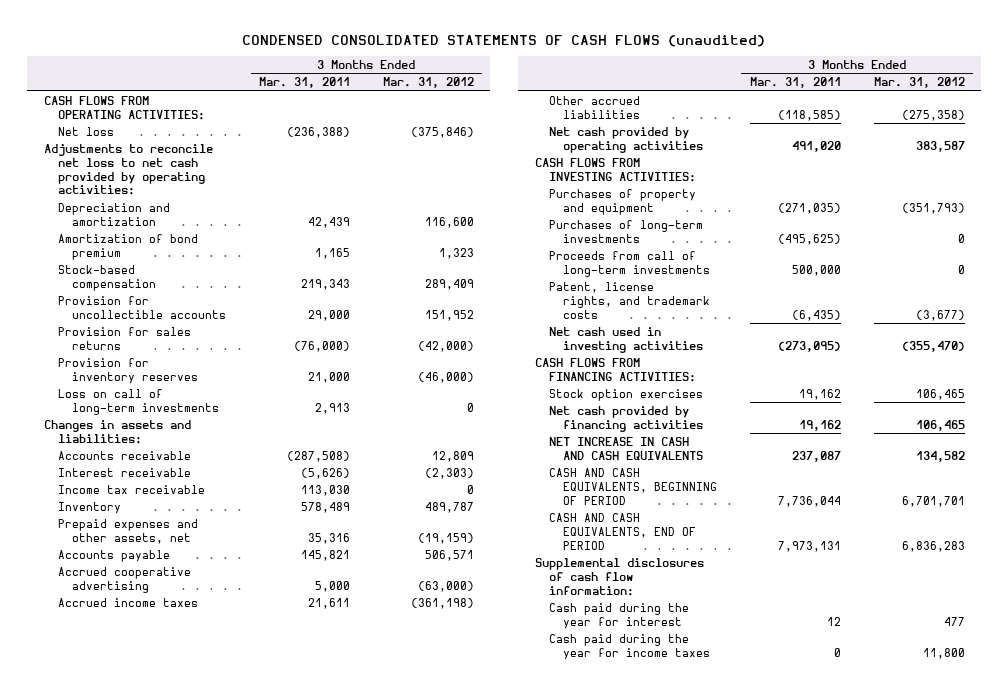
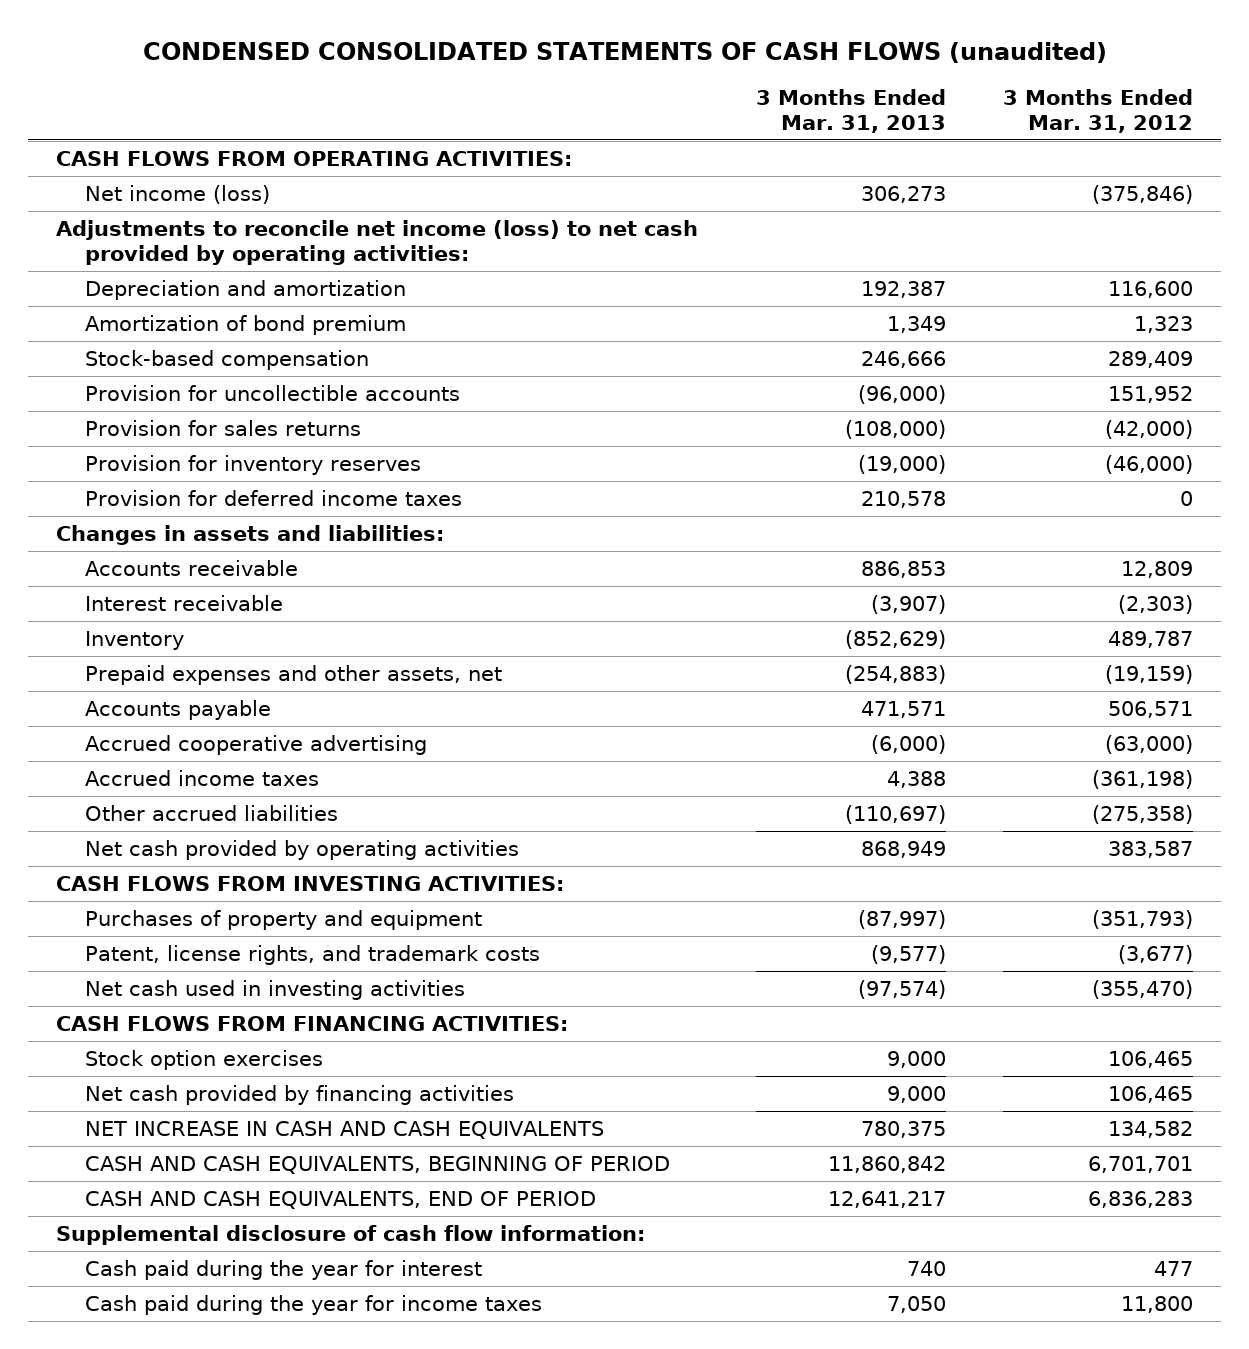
- | 3 Months Ended Mar. 31, 2011 | 3 Months Ended Mar. 31, 2012
+ | 3 Months Ended Mar. 31, 2013 | 3 Months Ended Mar. 31, 2012
- Net loss | (236,388) | (375,846)
- Adjustments to reconcile net loss to net cash provided by operating activities:
+ Net income (loss) | 306,273 | (375,846)
+ Adjustments to reconcile net income (loss) to net cash provided by operating activities:
- Loss on call of long-term investments | 2,913 | 0
+ Provision for deferred income taxes | 210,578 | 0
- Income tax receivable | 113,030 | 0
- Purchases of long-term investments | (495,625) | 0
- Proceeds from call of long-term investments | 500,000 | 0
- Supplemental disclosures of cash flow information:
+ Supplemental disclosure of cash flow information:

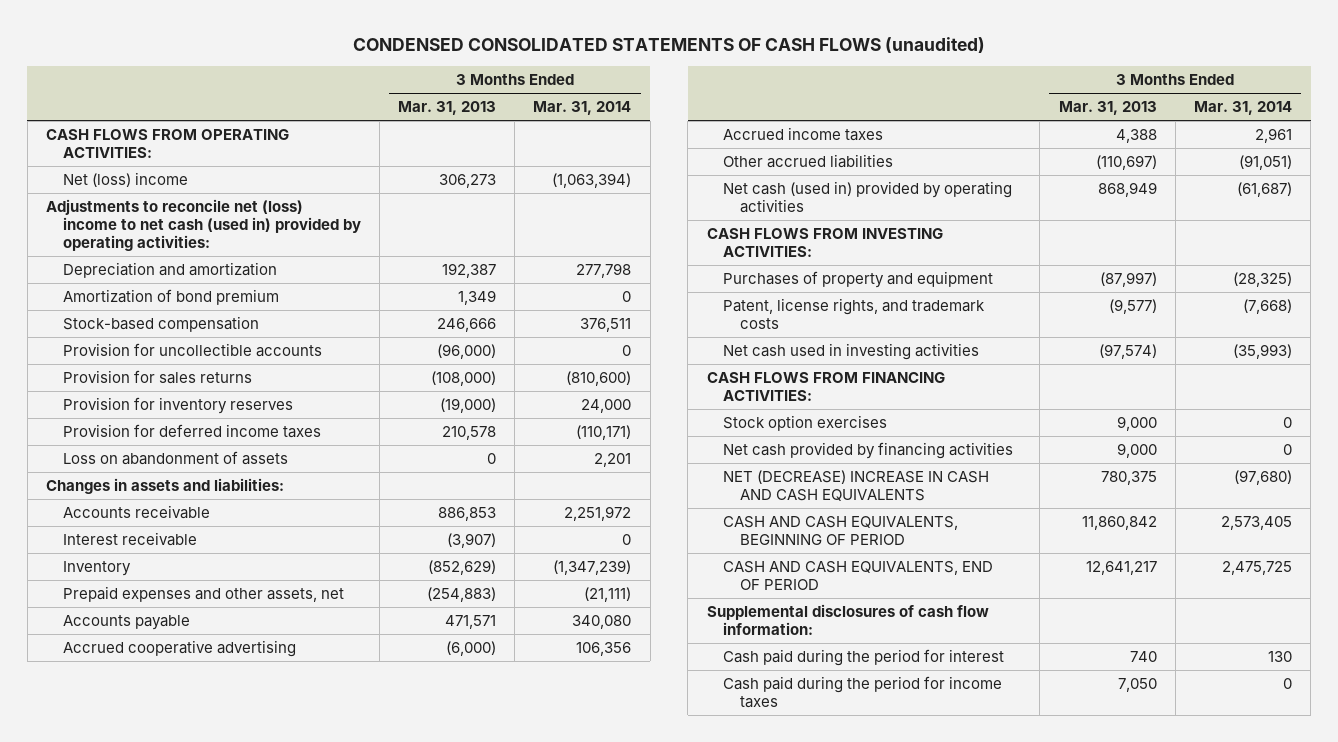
- | 3 Months Ended Mar. 31, 2013 | 3 Months Ended Mar. 31, 2012
+ | 3 Months Ended Mar. 31, 2013 | 3 Months Ended Mar. 31, 2014
- Net income (loss) | 306,273 | (375,846)
- Adjustments to reconcile net income (loss) to net cash provided by operating activities:
+ Net (loss) income | 306,273 | (1,063,394)
+ Adjustments to reconcile net (loss) income to net cash (used in) provided by operating activities:
+ Loss on abandonment of assets | 0 | 2,201
- Net cash provided by operating activities | 868,949 | 383,587
+ Net cash (used in) provided by operating activities | 868,949 | (61,687)
- NET INCREASE IN CASH AND CASH EQUIVALENTS | 780,375 | 134,582
+ NET (DECREASE) INCREASE IN CASH AND CASH EQUIVALENTS | 780,375 | (97,680)
- Supplemental disclosure of cash flow information:
- Cash paid during the year for interest | 740 | 477
- Cash paid during the year for income taxes | 7,050 | 11,800
+ Supplemental disclosures of cash flow information:
+ Cash paid during the period for interest | 740 | 130
+ Cash paid during the period for income taxes | 7,050 | 0

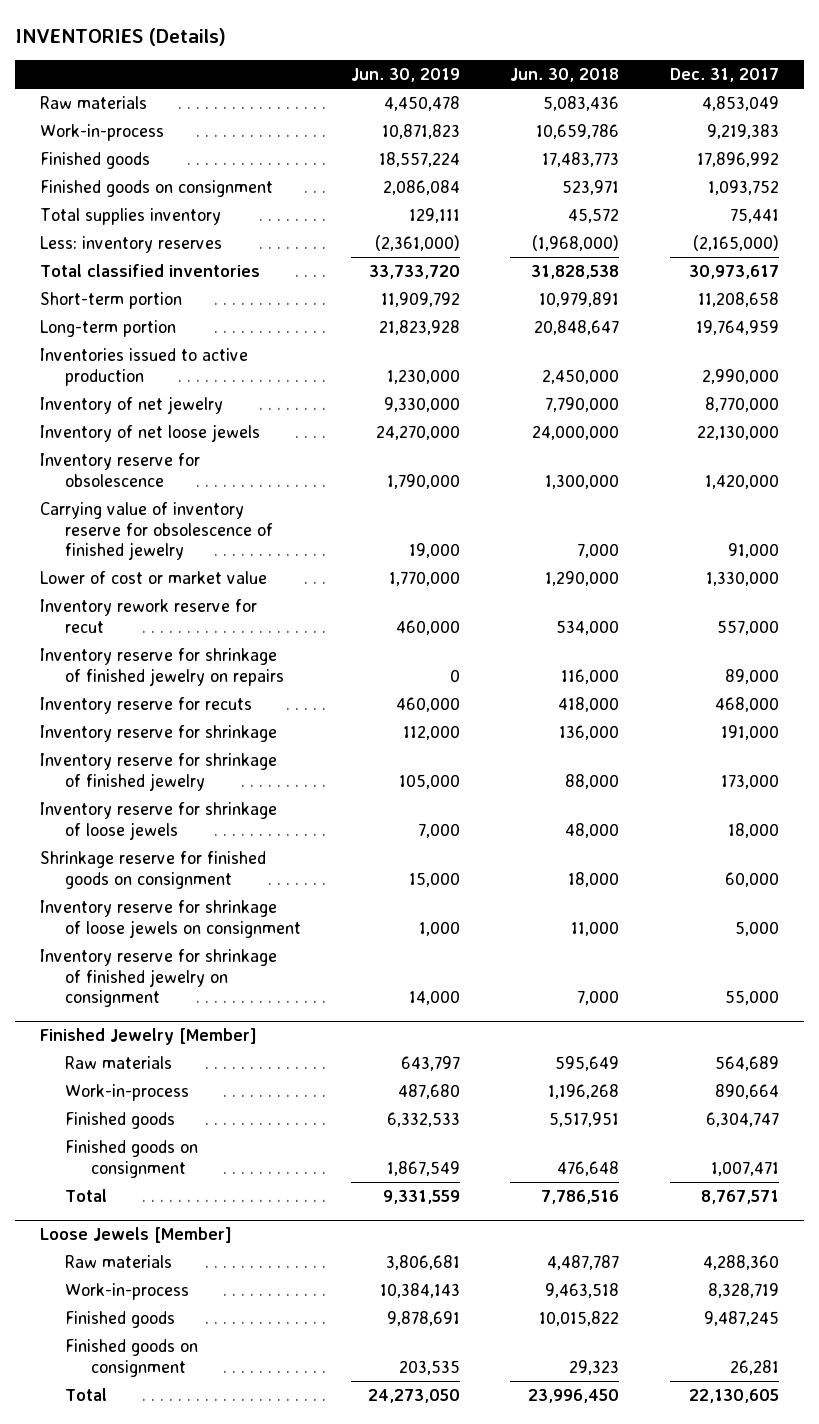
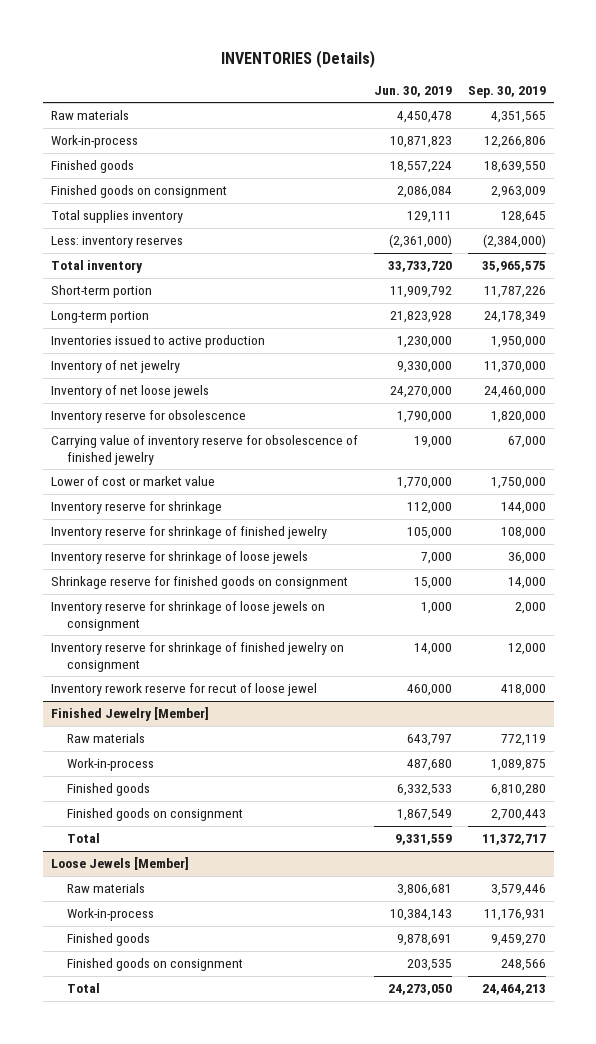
- | Jun. 30, 2019 | Jun. 30, 2018 | Dec. 31, 2017
+ | Jun. 30, 2019 | Sep. 30, 2019
- Total classified inventories | 33,733,720 | 31,828,538 | 30,973,617
+ Total inventory | 33,733,720 | 35,965,575
- Inventory rework reserve for recut | 460,000 | 534,000 | 557,000
- Inventory reserve for shrinkage of finished jewelry on repairs | 0 | 116,000 | 89,000
- Inventory reserve for recuts | 460,000 | 418,000 | 468,000
+ Inventory rework reserve for recut of loose jewel | 460,000 | 418,000

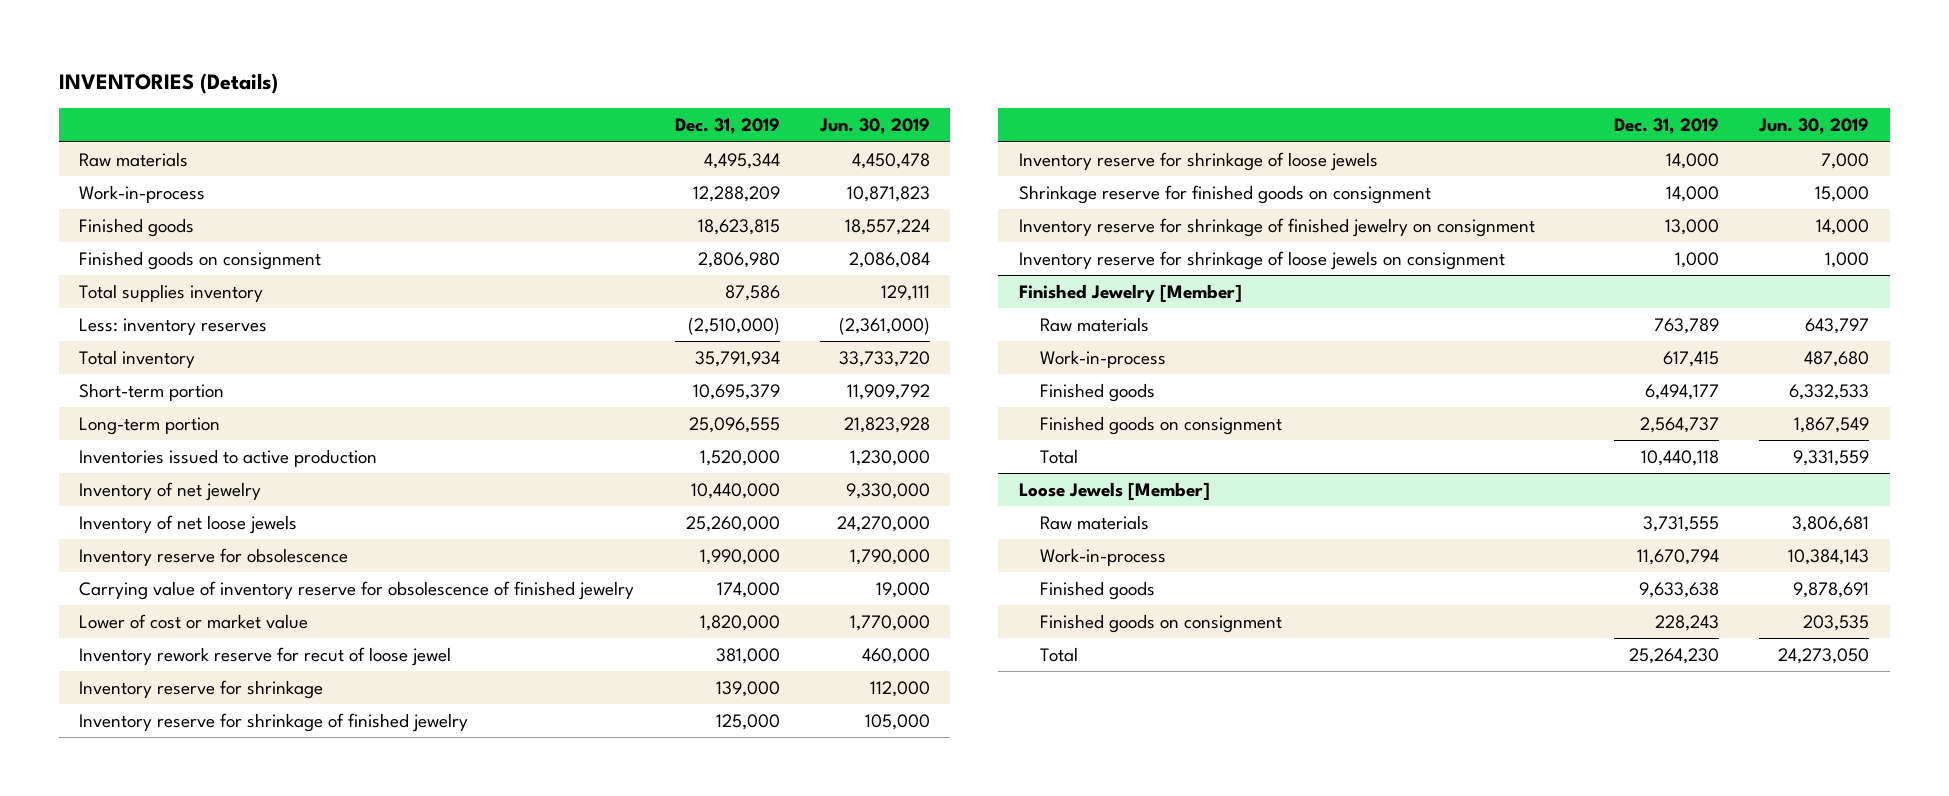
- | Jun. 30, 2019 | Sep. 30, 2019
+ | Dec. 31, 2019 | Jun. 30, 2019
moved up: Inventory rework reserve for recut of loose jewel | 381,000 | 460,000
moved down: Inventory reserve for shrinkage of loose jewels on consignment | 1,000 | 1,000

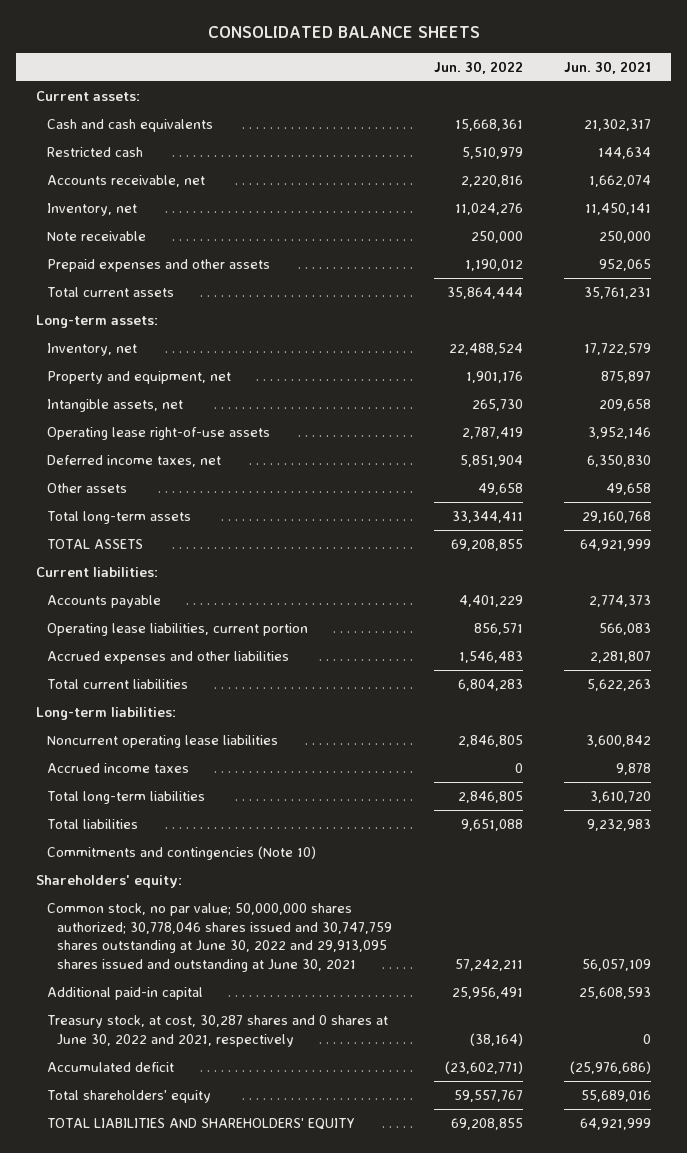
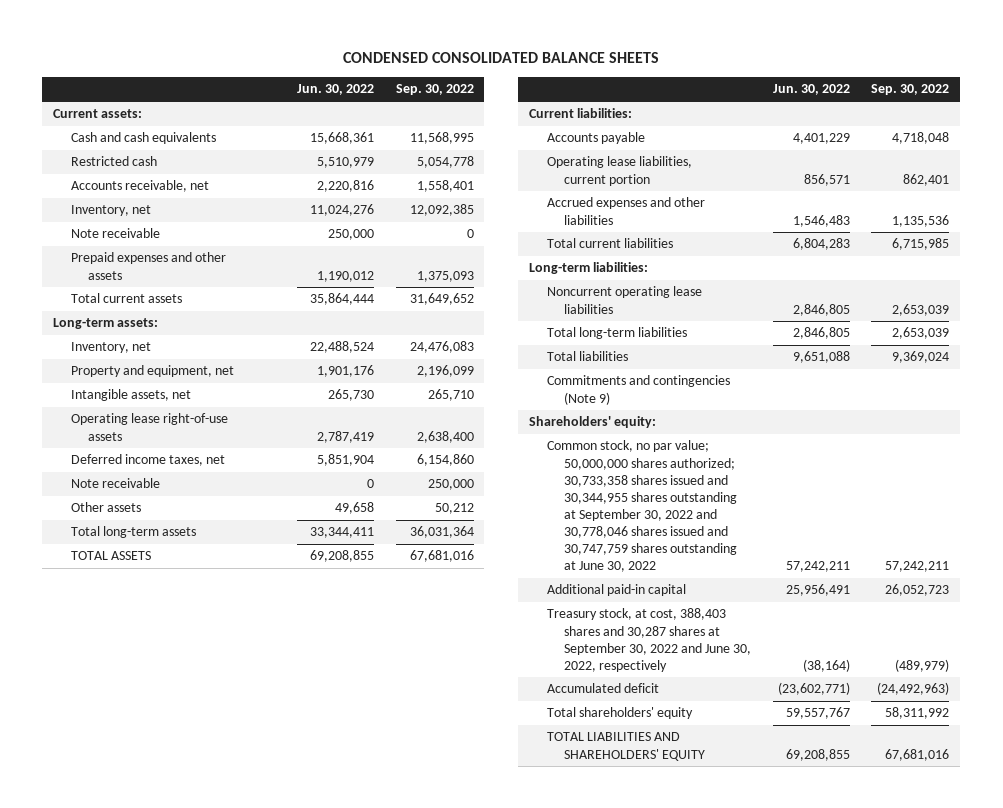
- CONSOLIDATED BALANCE SHEETS
+ CONDENSED CONSOLIDATED BALANCE SHEETS
- | Jun. 30, 2022 | Jun. 30, 2021
+ | Jun. 30, 2022 | Sep. 30, 2022
+ Note receivable | 0 | 250,000
- Accrued income taxes | 0 | 9,878
- Commitments and contingencies (Note 10)
+ Commitments and contingencies (Note 9)
- Common stock, no par value; 50,000,000 shares authorized; 30,778,046 shares issued and 30,747,759 shares outstanding at June 30, 2022 and 29,913,095 shares issued and outstanding at June 30, 2021 | 57,242,211 | 56,057,109
+ Common stock, no par value; 50,000,000 shares authorized; 30,733,358 shares issued and 30,344,955 shares outstanding at September 30, 2022 and 30,778,046 shares issued and 30,747,759 shares outstanding at June 30, 2022 | 57,242,211 | 57,242,211
- Treasury stock, at cost, 30,287 shares and 0 shares at June 30, 2022 and 2021, respectively | (38,164) | 0
+ Treasury stock, at cost, 388,403 shares and 30,287 shares at September 30, 2022 and June 30, 2022, respectively | (38,164) | (489,979)

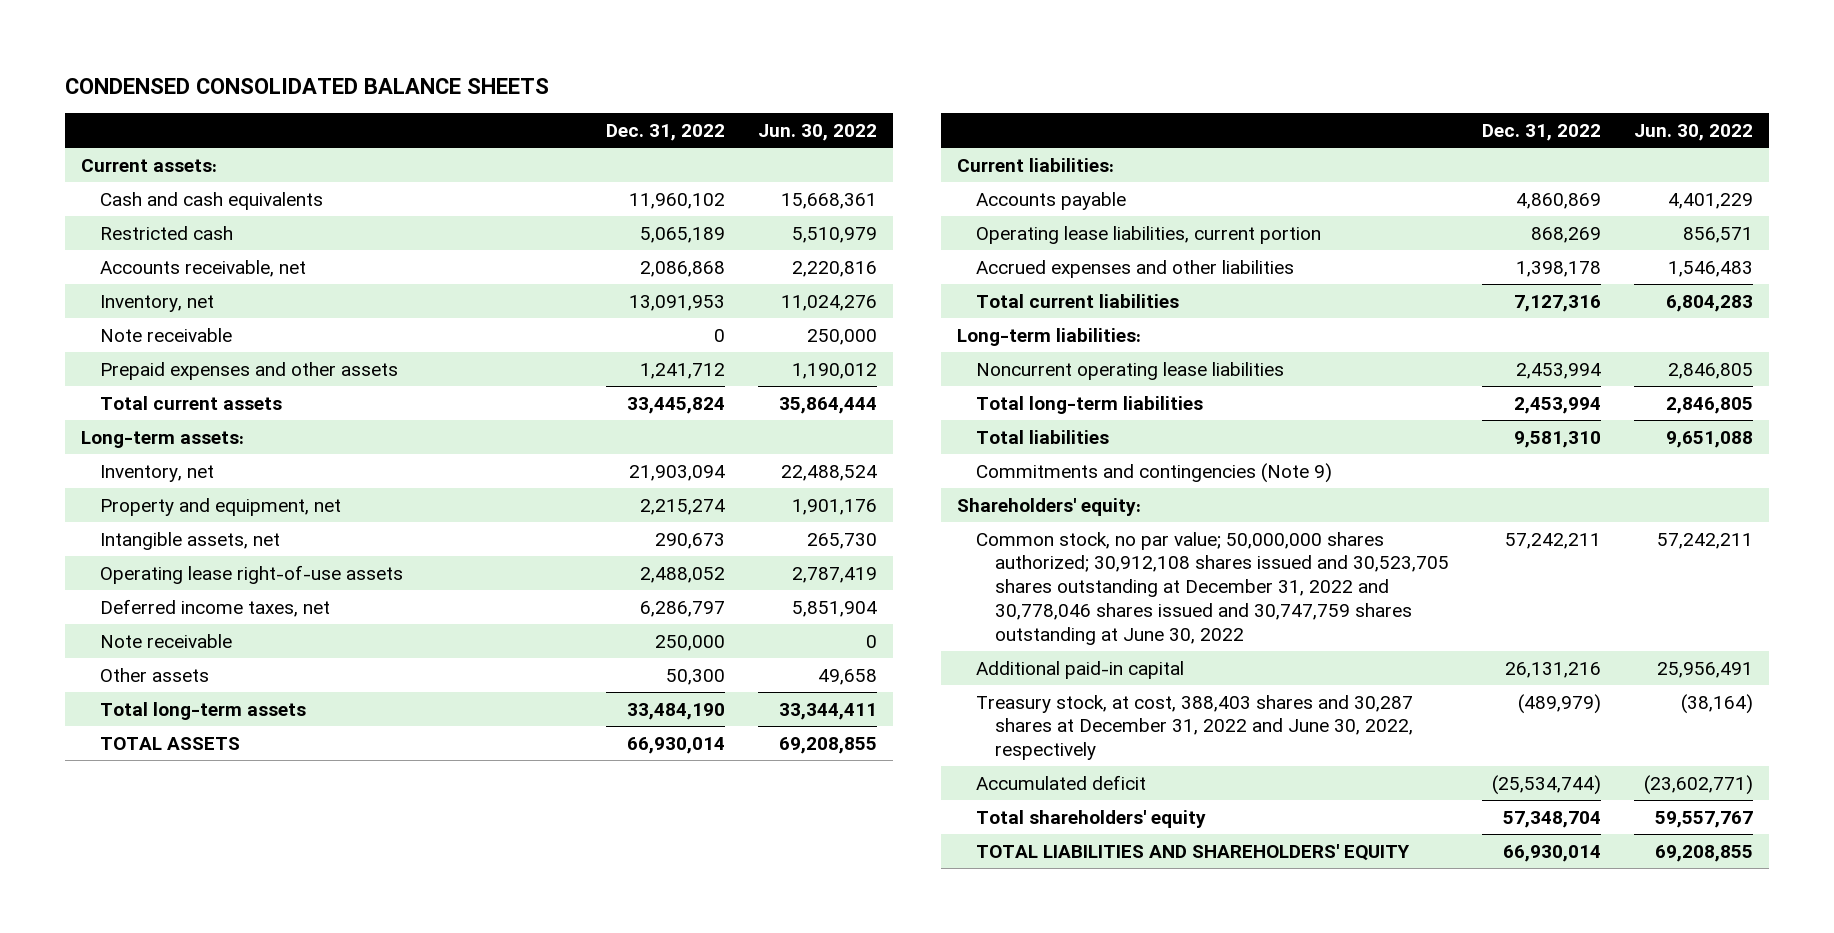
- | Jun. 30, 2022 | Sep. 30, 2022
+ | Dec. 31, 2022 | Jun. 30, 2022
- Common stock, no par value; 50,000,000 shares authorized; 30,733,358 shares issued and 30,344,955 shares outstanding at September 30, 2022 and 30,778,046 shares issued and 30,747,759 shares outstanding at June 30, 2022 | 57,242,211 | 57,242,211
+ Common stock, no par value; 50,000,000 shares authorized; 30,912,108 shares issued and 30,523,705 shares outstanding at December 31, 2022 and 30,778,046 shares issued and 30,747,759 shares outstanding at June 30, 2022 | 57,242,211 | 57,242,211
- Treasury stock, at cost, 388,403 shares and 30,287 shares at September 30, 2022 and June 30, 2022, respectively | (38,164) | (489,979)
+ Treasury stock, at cost, 388,403 shares and 30,287 shares at December 31, 2022 and June 30, 2022, respectively | (489,979) | (38,164)

